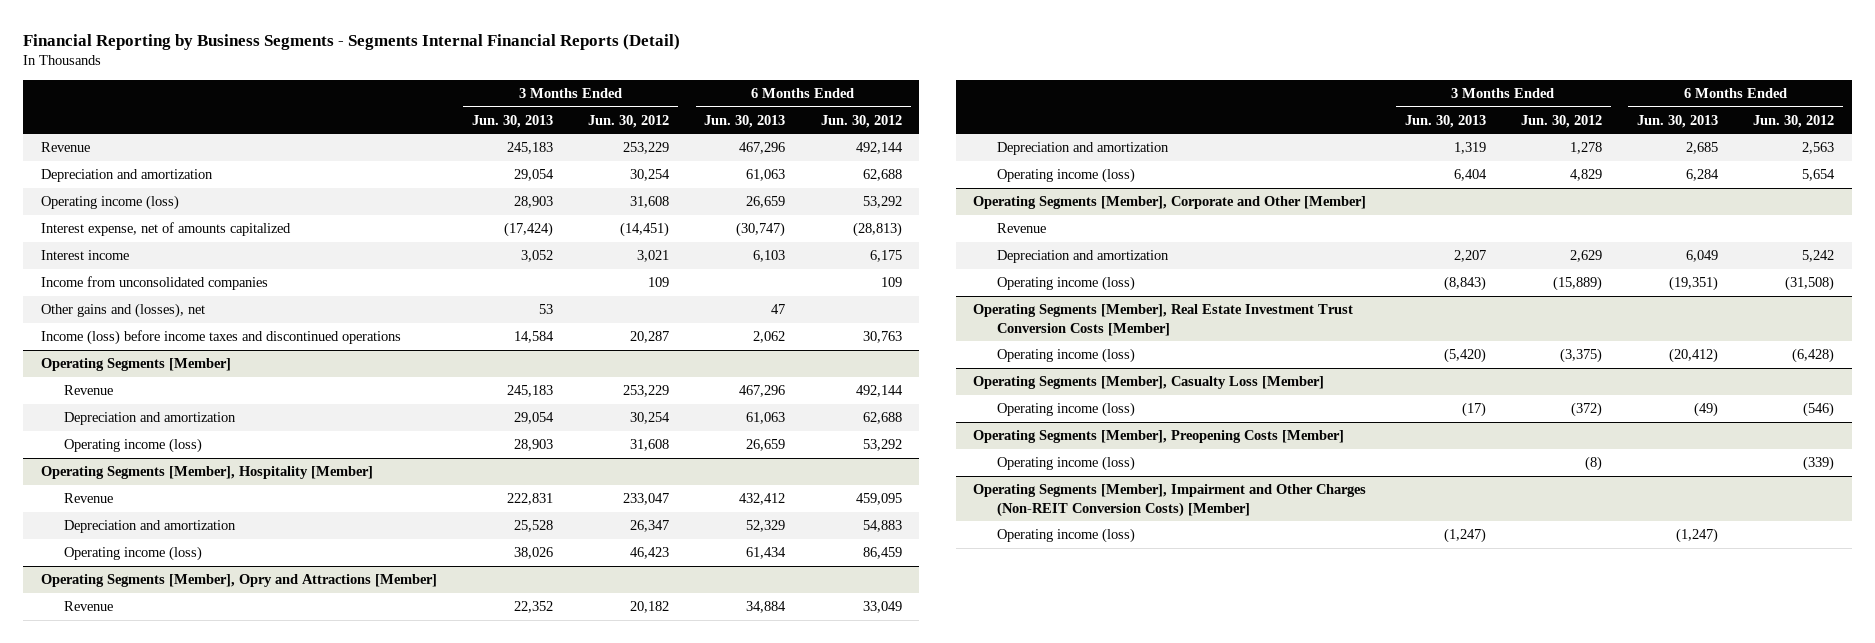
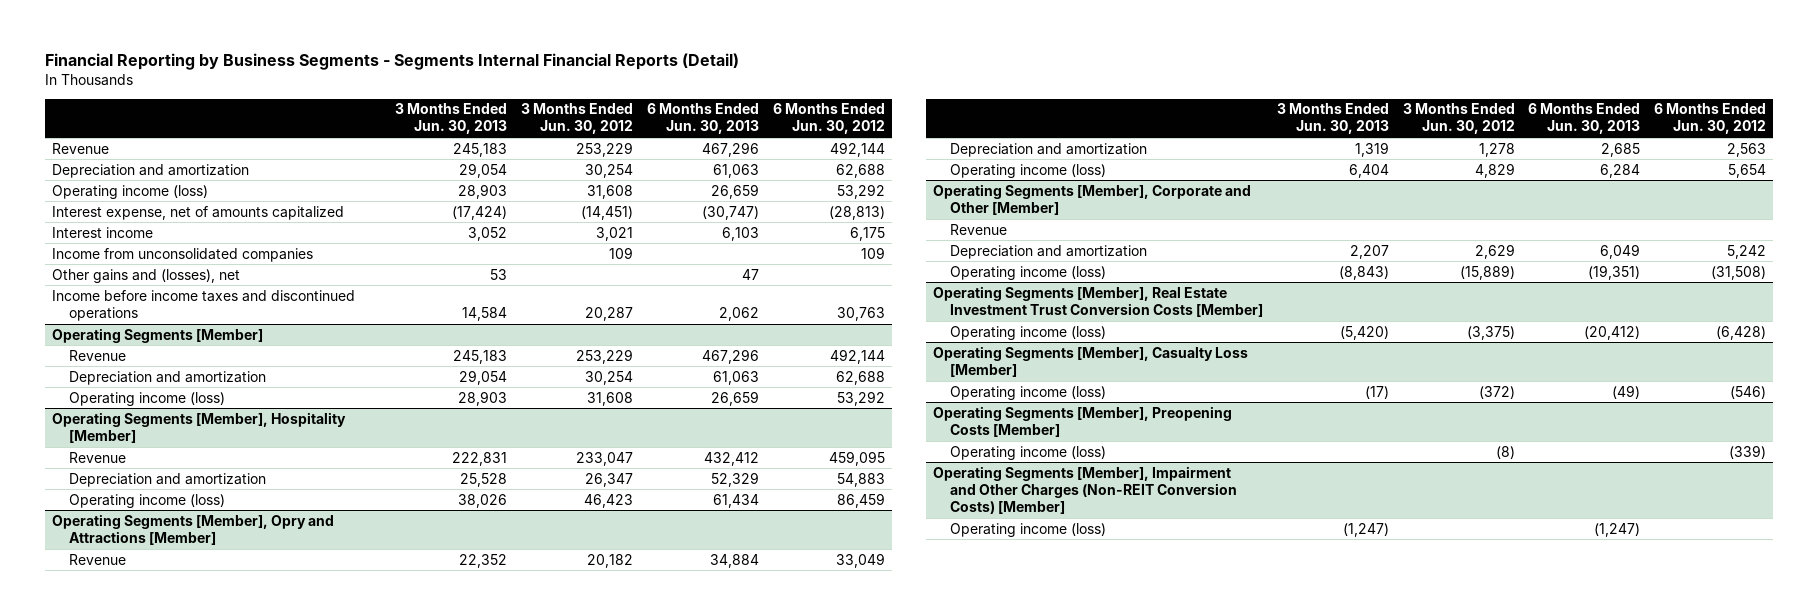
- Income (loss) before income taxes and discontinued operations | 14,584 | 20,287 | 2,062 | 30,763
+ Income before income taxes and discontinued operations | 14,584 | 20,287 | 2,062 | 30,763

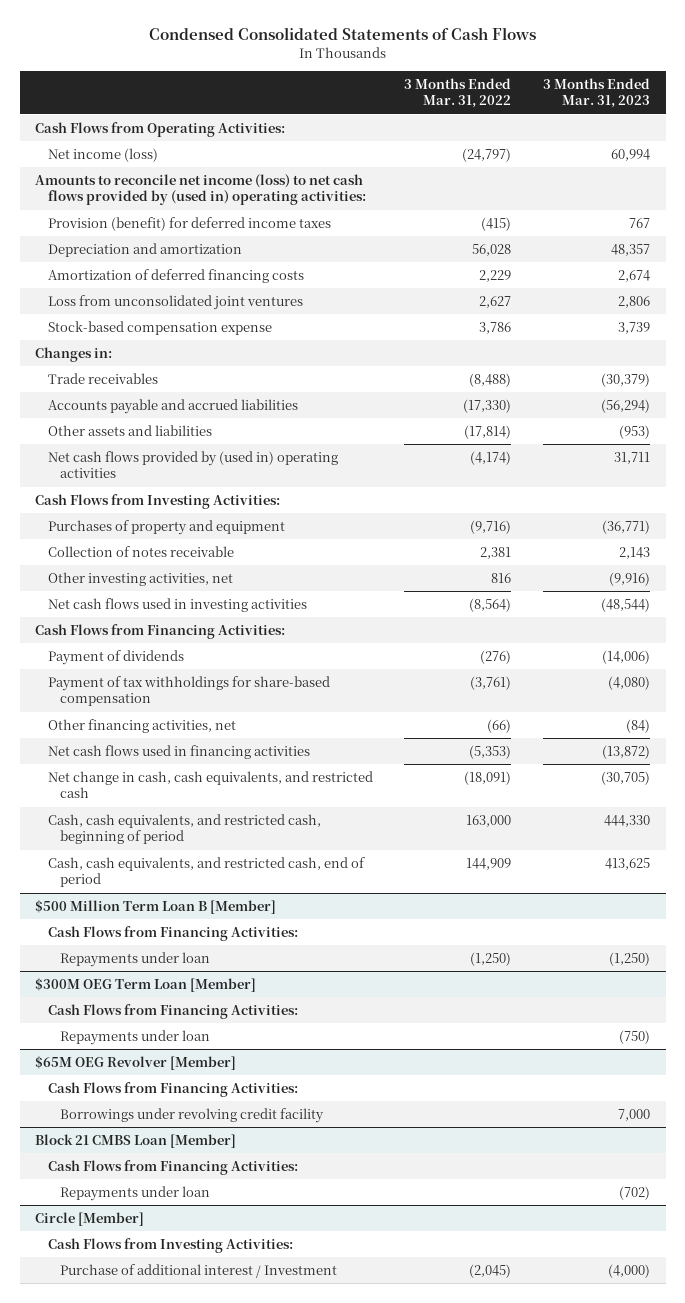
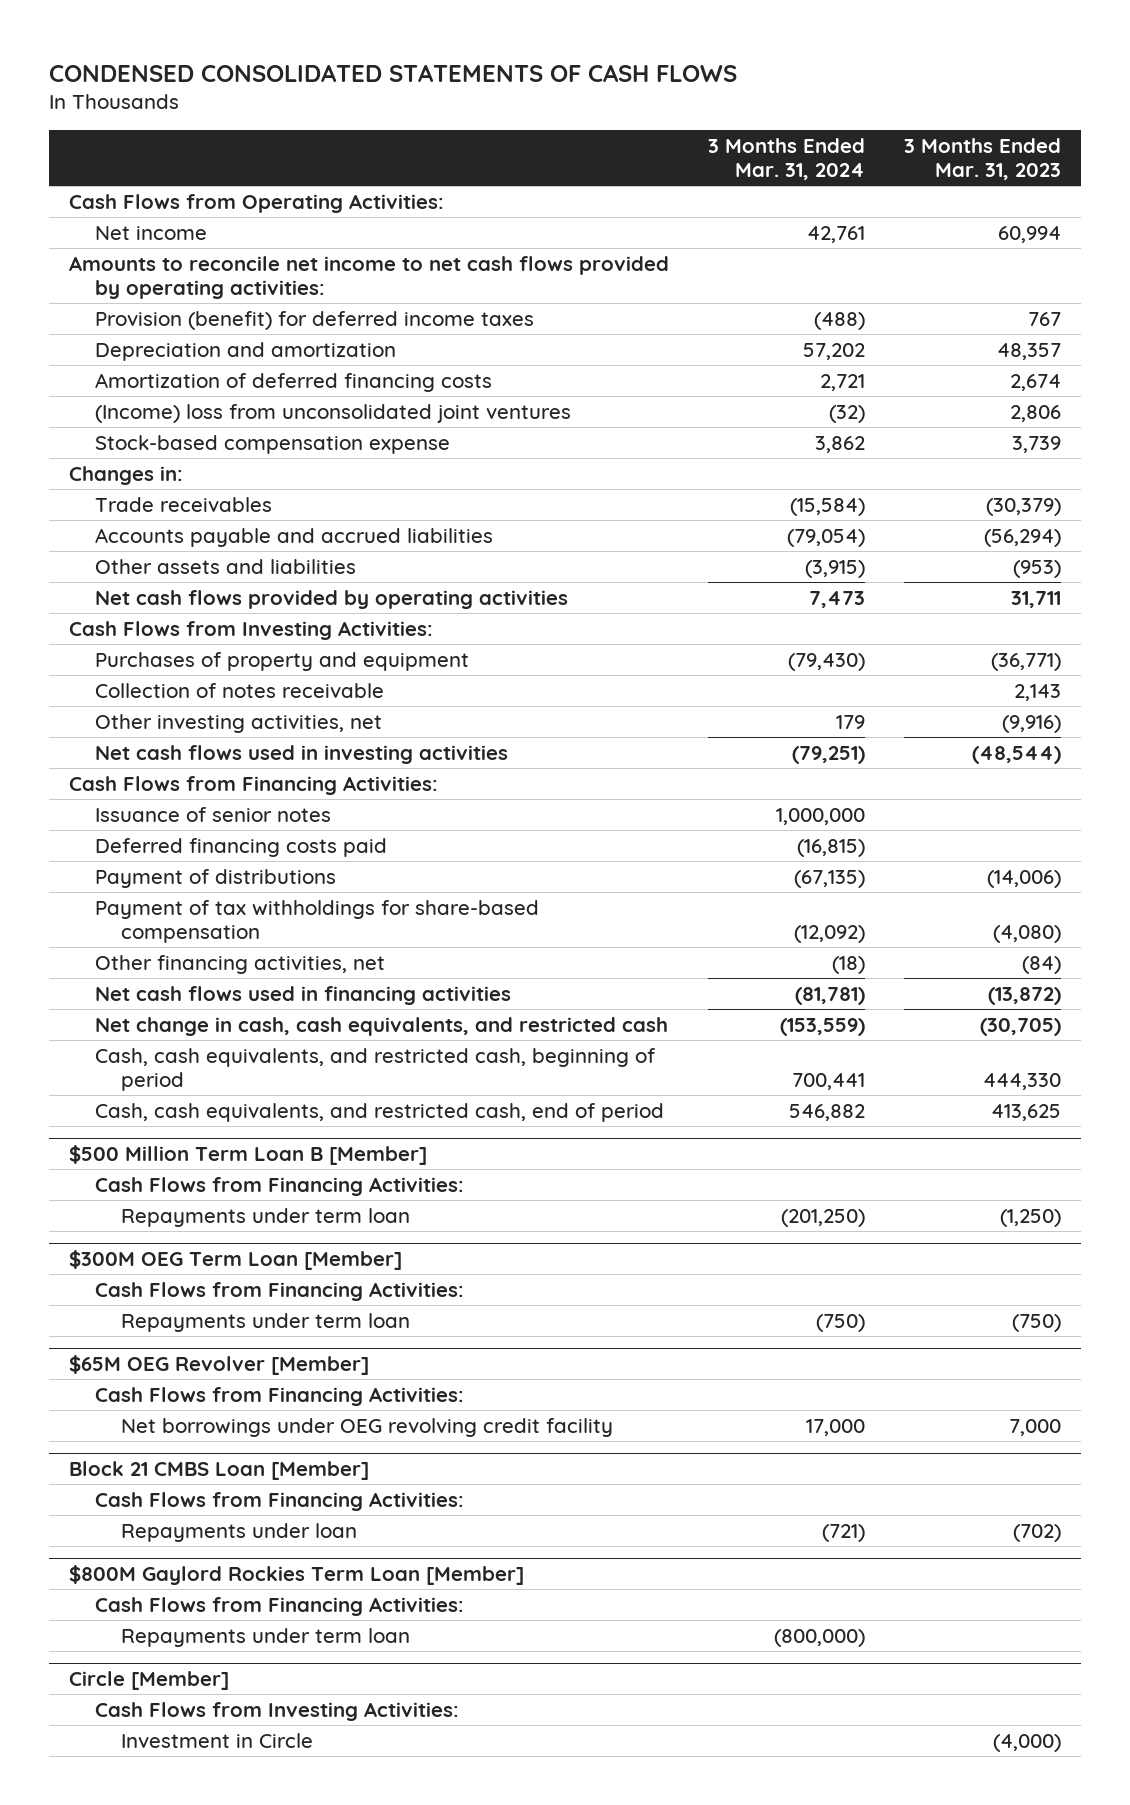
- Condensed Consolidated Statements of Cash Flows
+ CONDENSED CONSOLIDATED STATEMENTS OF CASH FLOWS
- | 3 Months Ended Mar. 31, 2022 | 3 Months Ended Mar. 31, 2023
+ | 3 Months Ended Mar. 31, 2024 | 3 Months Ended Mar. 31, 2023
- Net income (loss) | (24,797) | 60,994
- Amounts to reconcile net income (loss) to net cash flows provided by (used in) operating activities:
+ Net income | 42,761 | 60,994
+ Amounts to reconcile net income to net cash flows provided by operating activities:
- Loss from unconsolidated joint ventures | 2,627 | 2,806
+ (Income) loss from unconsolidated joint ventures | (32) | 2,806
- Net cash flows provided by (used in) operating activities | (4,174) | 31,711
+ Net cash flows provided by operating activities | 7,473 | 31,711
- Payment of dividends | (276) | (14,006)
+ Issuance of senior notes | 1,000,000 |
+ Deferred financing costs paid | (16,815) |
+ Payment of distributions | (67,135) | (14,006)
@ $500 Million Term Loan B [Member]
- Repayments under loan | (1,250) | (1,250)
+ Repayments under term loan | (201,250) | (1,250)
@ $300M OEG Term Loan [Member]
- Repayments under loan | | (750)
+ Repayments under term loan | (750) | (750)
@ $65M OEG Revolver [Member]
- Borrowings under revolving credit facility | | 7,000
+ Net borrowings under OEG revolving credit facility | 17,000 | 7,000
+ $800M Gaylord Rockies Term Loan [Member]
+ Cash Flows from Financing Activities:
+ Repayments under term loan | (800,000) |
@ Circle [Member]
- Purchase of additional interest / Investment | (2,045) | (4,000)
+ Investment in Circle | | (4,000)

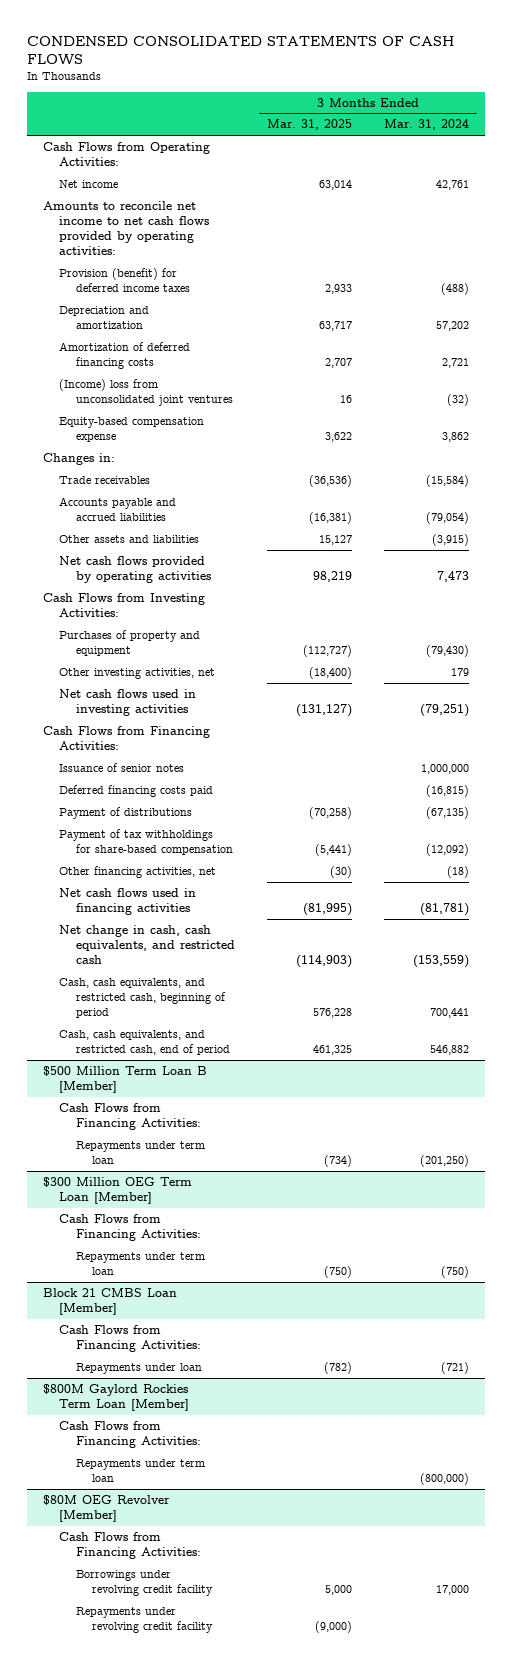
- | 3 Months Ended Mar. 31, 2024 | 3 Months Ended Mar. 31, 2023
+ | 3 Months Ended Mar. 31, 2025 | 3 Months Ended Mar. 31, 2024
- Stock-based compensation expense | 3,862 | 3,739
+ Equity-based compensation expense | 3,622 | 3,862
- Collection of notes receivable | | 2,143
- $300M OEG Term Loan [Member]
+ $300 Million OEG Term Loan [Member]
- $65M OEG Revolver [Member]
- Cash Flows from Financing Activities:
- Net borrowings under OEG revolving credit facility | 17,000 | 7,000
- Circle [Member]
- Cash Flows from Investing Activities:
- Investment in Circle | | (4,000)
+ $80M OEG Revolver [Member]
+ Cash Flows from Financing Activities:
+ Borrowings under revolving credit facility | 5,000 | 17,000
+ Repayments under revolving credit facility | (9,000) |

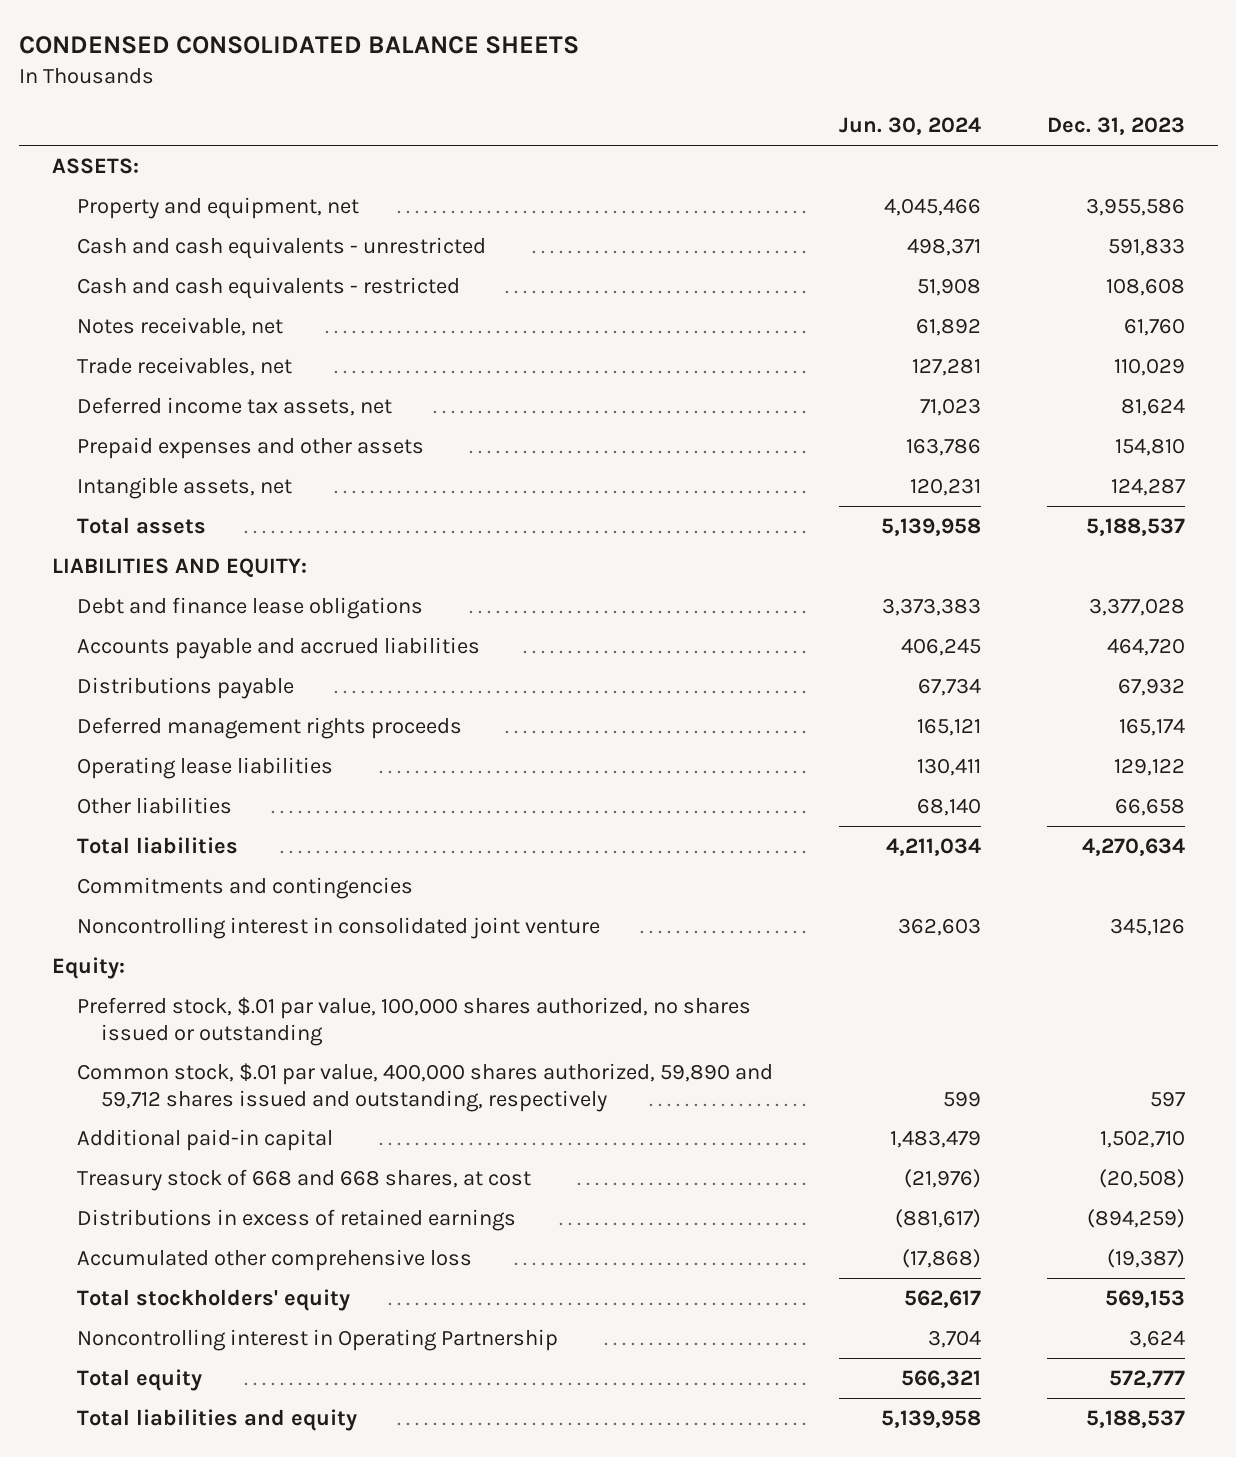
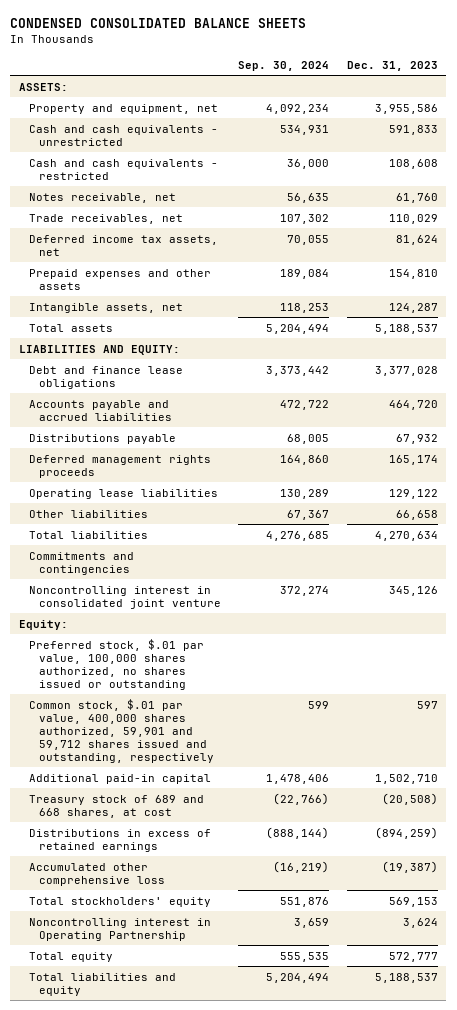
- | Jun. 30, 2024 | Dec. 31, 2023
+ | Sep. 30, 2024 | Dec. 31, 2023
- Common stock, $.01 par value, 400,000 shares authorized, 59,890 and 59,712 shares issued and outstanding, respectively | 599 | 597
+ Common stock, $.01 par value, 400,000 shares authorized, 59,901 and 59,712 shares issued and outstanding, respectively | 599 | 597
- Treasury stock of 668 and 668 shares, at cost | (21,976) | (20,508)
+ Treasury stock of 689 and 668 shares, at cost | (22,766) | (20,508)

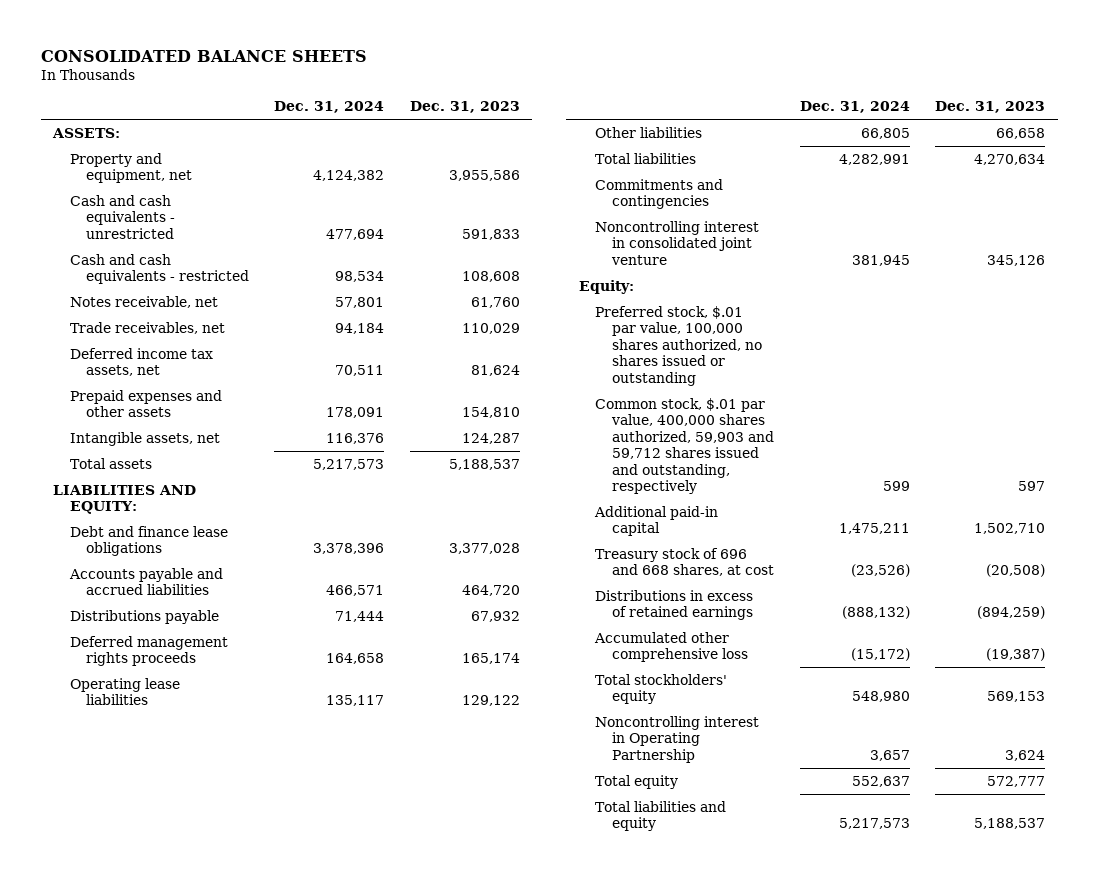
- CONDENSED CONSOLIDATED BALANCE SHEETS
+ CONSOLIDATED BALANCE SHEETS
- | Sep. 30, 2024 | Dec. 31, 2023
+ | Dec. 31, 2024 | Dec. 31, 2023
- Common stock, $.01 par value, 400,000 shares authorized, 59,901 and 59,712 shares issued and outstanding, respectively | 599 | 597
+ Common stock, $.01 par value, 400,000 shares authorized, 59,903 and 59,712 shares issued and outstanding, respectively | 599 | 597
- Treasury stock of 689 and 668 shares, at cost | (22,766) | (20,508)
+ Treasury stock of 696 and 668 shares, at cost | (23,526) | (20,508)

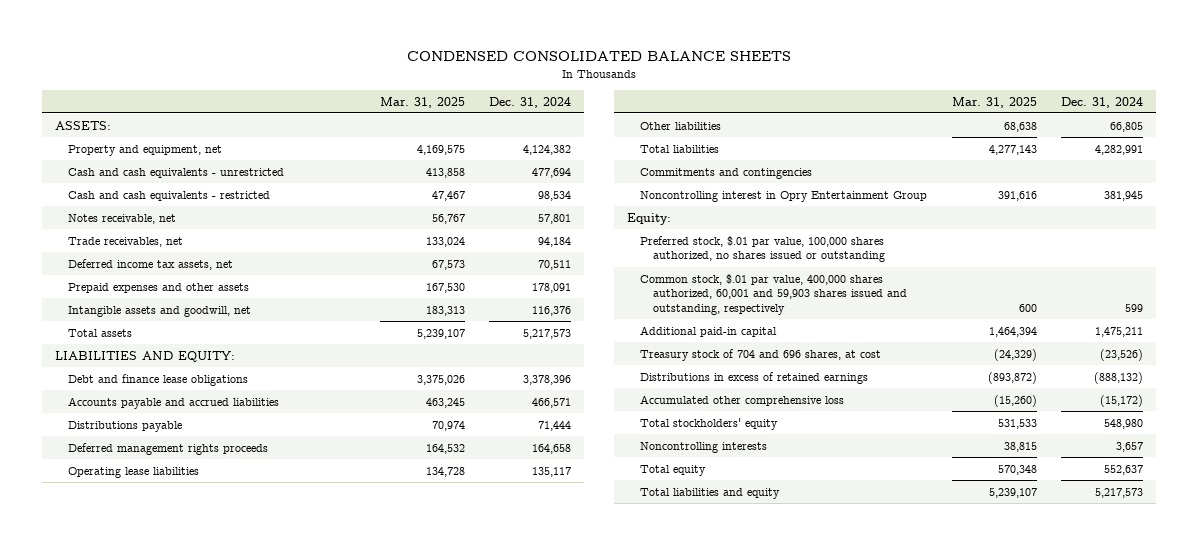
- CONSOLIDATED BALANCE SHEETS
+ CONDENSED CONSOLIDATED BALANCE SHEETS
- | Dec. 31, 2024 | Dec. 31, 2023
+ | Mar. 31, 2025 | Dec. 31, 2024
- Intangible assets, net | 116,376 | 124,287
+ Intangible assets and goodwill, net | 183,313 | 116,376
- Noncontrolling interest in consolidated joint venture | 381,945 | 345,126
+ Noncontrolling interest in Opry Entertainment Group | 391,616 | 381,945
- Common stock, $.01 par value, 400,000 shares authorized, 59,903 and 59,712 shares issued and outstanding, respectively | 599 | 597
+ Common stock, $.01 par value, 400,000 shares authorized, 60,001 and 59,903 shares issued and outstanding, respectively | 600 | 599
- Treasury stock of 696 and 668 shares, at cost | (23,526) | (20,508)
+ Treasury stock of 704 and 696 shares, at cost | (24,329) | (23,526)
- Noncontrolling interest in Operating Partnership | 3,657 | 3,624
+ Noncontrolling interests | 38,815 | 3,657

